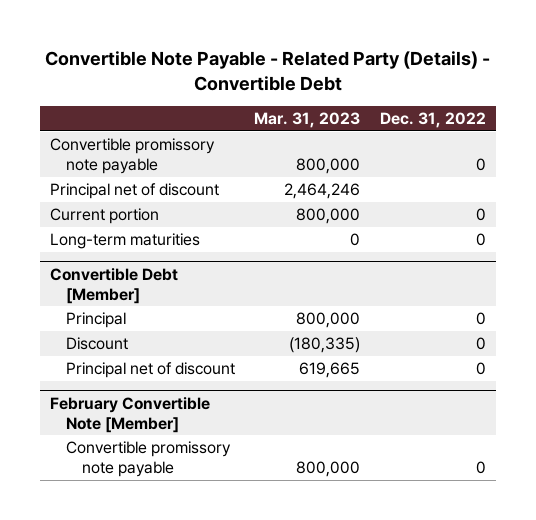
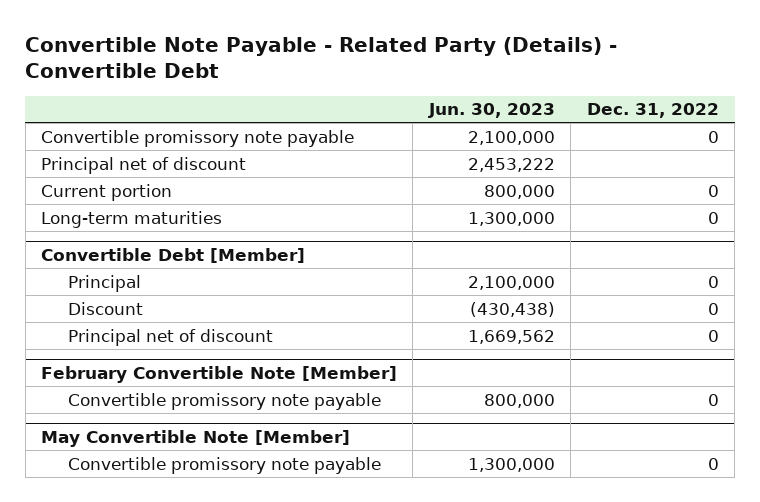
- | Mar. 31, 2023 | Dec. 31, 2022
+ | Jun. 30, 2023 | Dec. 31, 2022
+ May Convertible Note [Member]
+ Convertible promissory note payable | 1,300,000 | 0

